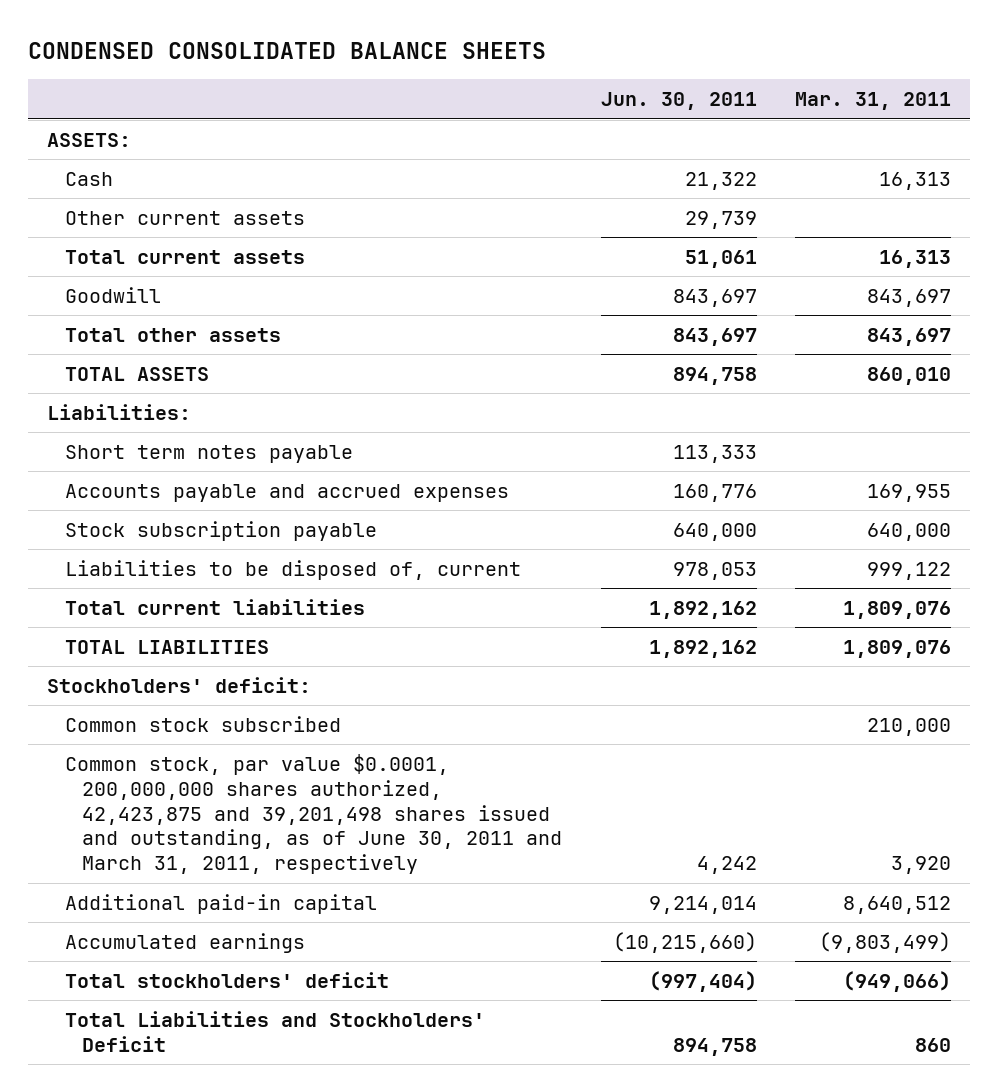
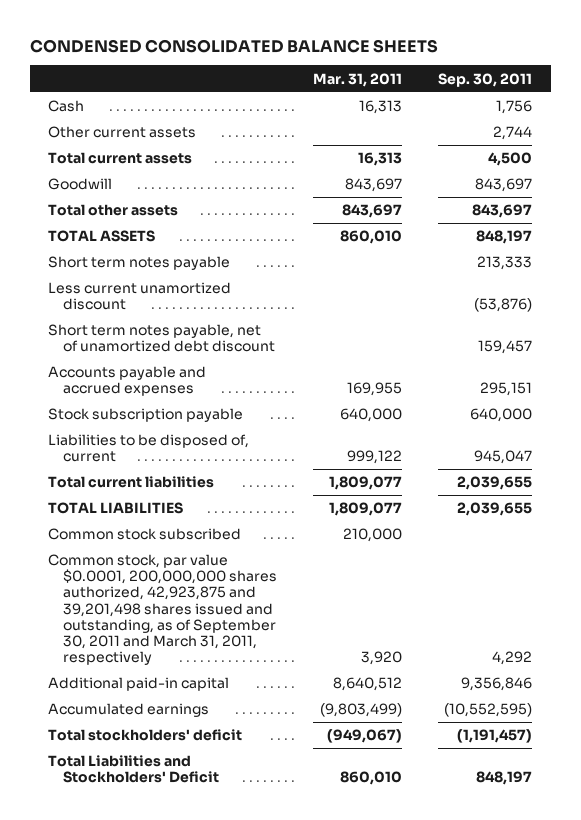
- | Jun. 30, 2011 | Mar. 31, 2011
+ | Mar. 31, 2011 | Sep. 30, 2011
- ASSETS:
- Liabilities:
+ Less current unamortized discount | | (53,876)
+ Short term notes payable, net of unamortized debt discount | | 159,457
- Total current liabilities | 1,892,162 | 1,809,076
- TOTAL LIABILITIES | 1,892,162 | 1,809,076
- Stockholders' deficit:
+ Total current liabilities | 1,809,077 | 2,039,655
+ TOTAL LIABILITIES | 1,809,077 | 2,039,655
- Common stock, par value $0.0001, 200,000,000 shares authorized, 42,423,875 and 39,201,498 shares issued and outstanding, as of June 30, 2011 and March 31, 2011, respectively | 4,242 | 3,920
+ Common stock, par value $0.0001, 200,000,000 shares authorized, 42,923,875 and 39,201,498 shares issued and outstanding, as of September 30, 2011 and March 31, 2011, respectively | 3,920 | 4,292
- Total stockholders' deficit | (997,404) | (949,066)
- Total Liabilities and Stockholders' Deficit | 894,758 | 860
+ Total stockholders' deficit | (949,067) | (1,191,457)
+ Total Liabilities and Stockholders' Deficit | 860,010 | 848,197

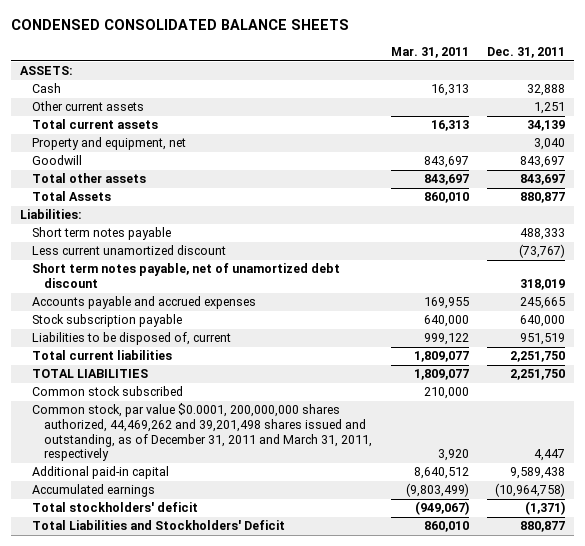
- | Mar. 31, 2011 | Sep. 30, 2011
+ | Mar. 31, 2011 | Dec. 31, 2011
+ ASSETS:
+ Property and equipment, net | | 3,040
- TOTAL ASSETS | 860,010 | 848,197
+ Total Assets | 860,010 | 880,877
+ Liabilities:
- Common stock, par value $0.0001, 200,000,000 shares authorized, 42,923,875 and 39,201,498 shares issued and outstanding, as of September 30, 2011 and March 31, 2011, respectively | 3,920 | 4,292
+ Common stock, par value $0.0001, 200,000,000 shares authorized, 44,469,262 and 39,201,498 shares issued and outstanding, as of December 31, 2011 and March 31, 2011, respectively | 3,920 | 4,447

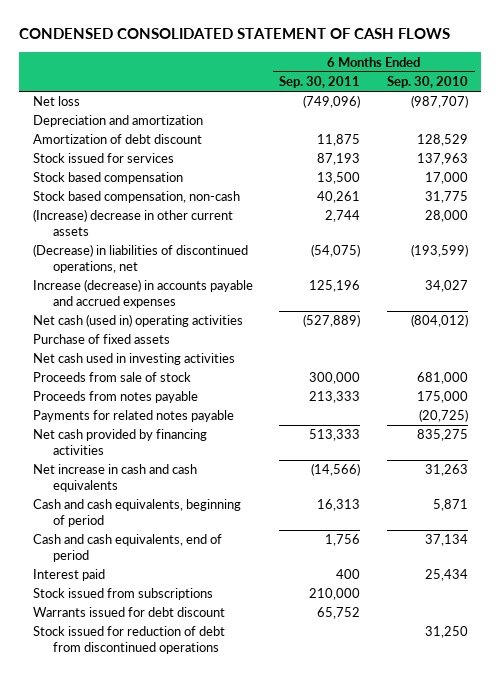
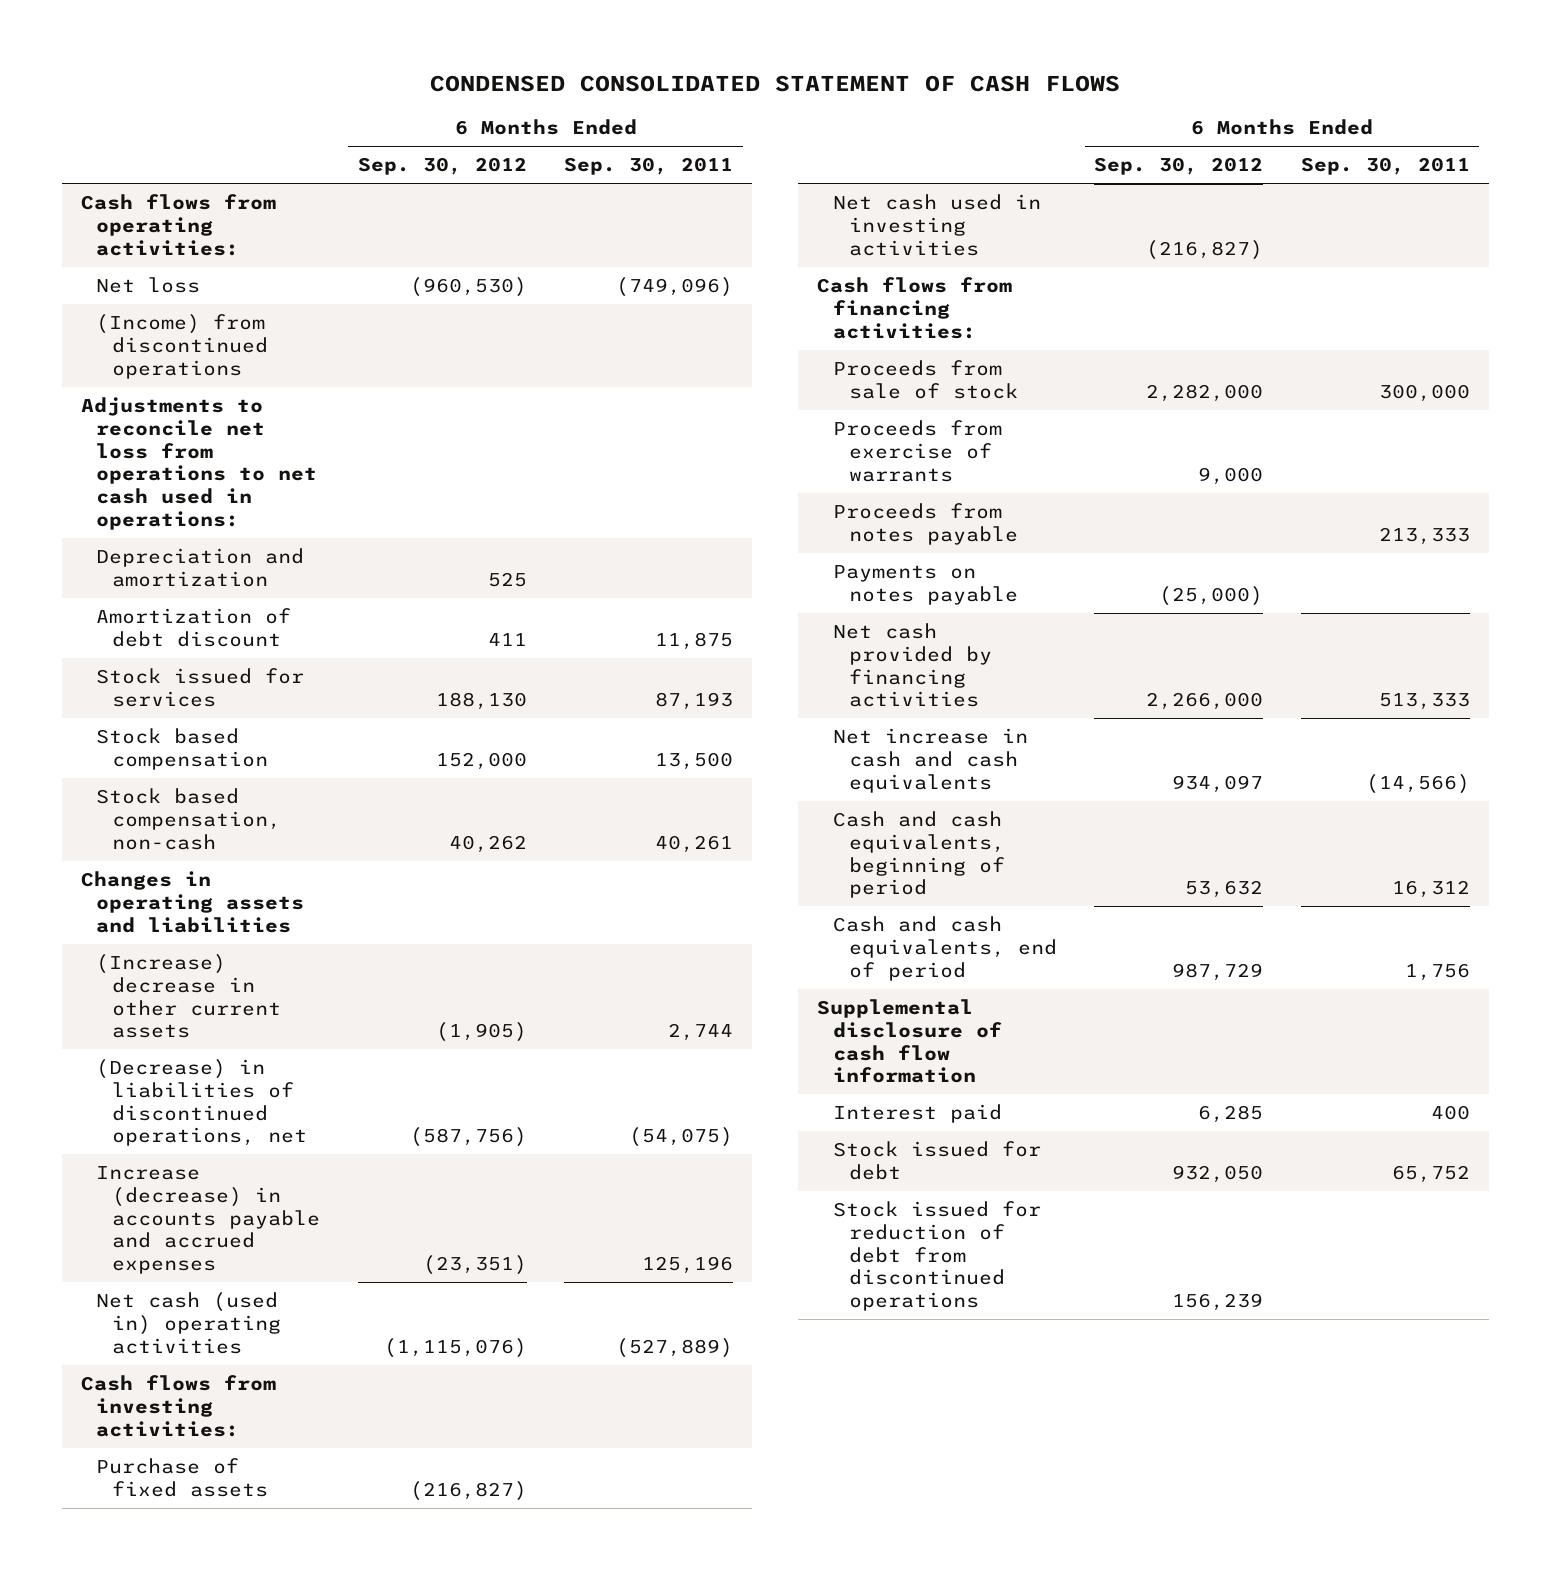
- | 6 Months Ended Sep. 30, 2011 | 6 Months Ended Sep. 30, 2010
+ | 6 Months Ended Sep. 30, 2012 | 6 Months Ended Sep. 30, 2011
+ Cash flows from operating activities:
+ (Income) from discontinued operations
+ Adjustments to reconcile net loss from operations to net cash used in operations:
+ Changes in operating assets and liabilities
+ Cash flows from investing activities:
+ Cash flows from financing activities:
+ Proceeds from exercise of warrants | 9,000 |
- Payments for related notes payable | | (20,725)
+ Payments on notes payable | (25,000) |
- Cash and cash equivalents, beginning of period | 16,313 | 5,871
+ Cash and cash equivalents, beginning of period | 53,632 | 16,312
+ Supplemental disclosure of cash flow information
- Stock issued from subscriptions | 210,000 |
- Warrants issued for debt discount | 65,752 |
+ Stock issued for debt | 932,050 | 65,752

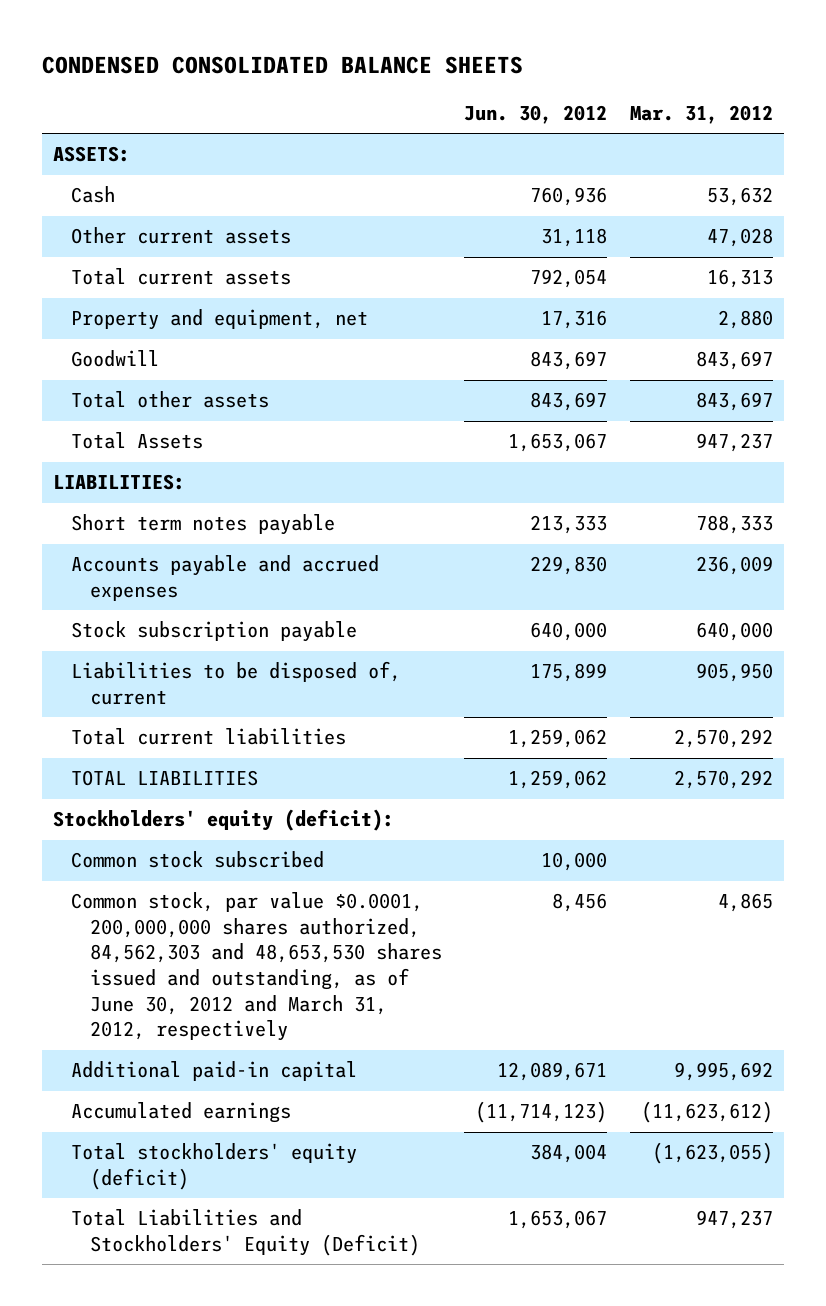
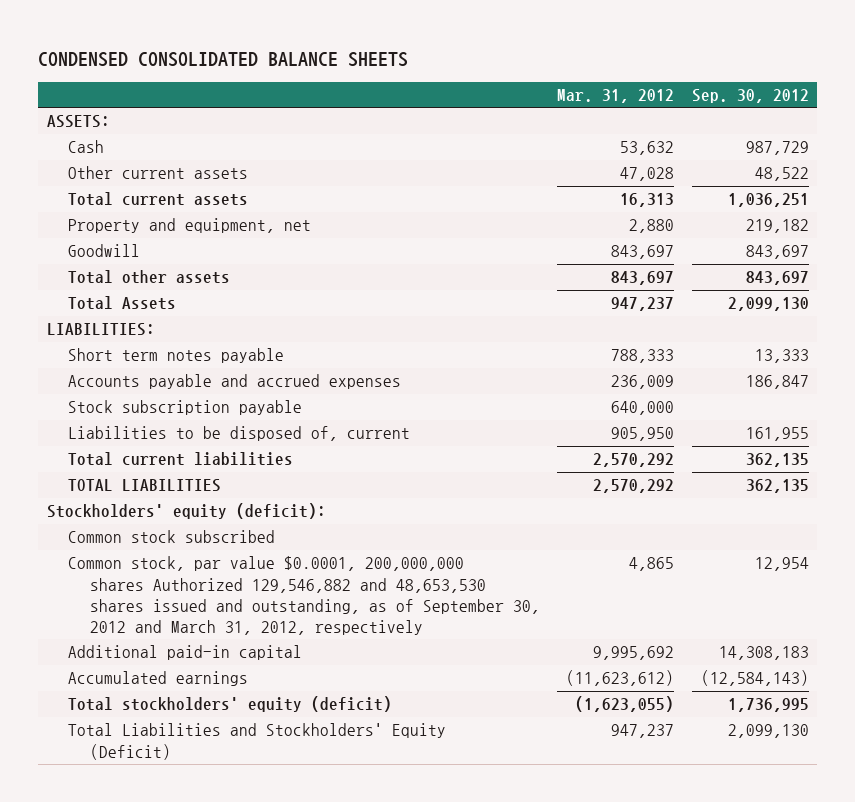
- | Jun. 30, 2012 | Mar. 31, 2012
+ | Mar. 31, 2012 | Sep. 30, 2012
- Common stock, par value $0.0001, 200,000,000 shares authorized, 84,562,303 and 48,653,530 shares issued and outstanding, as of June 30, 2012 and March 31, 2012, respectively | 8,456 | 4,865
+ Common stock, par value $0.0001, 200,000,000 shares Authorized 129,546,882 and 48,653,530 shares issued and outstanding, as of September 30, 2012 and March 31, 2012, respectively | 4,865 | 12,954

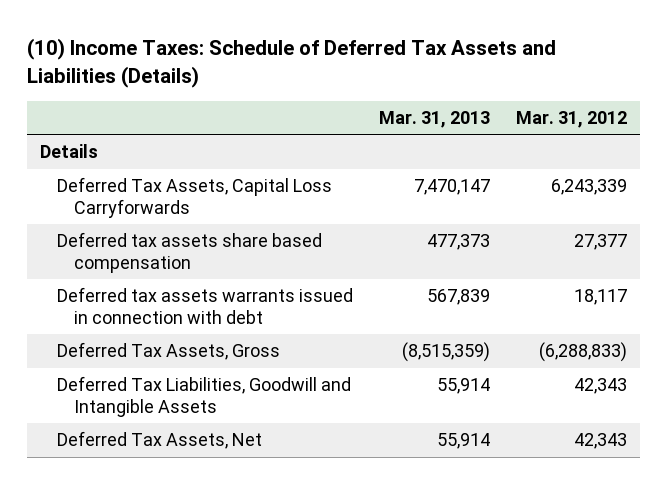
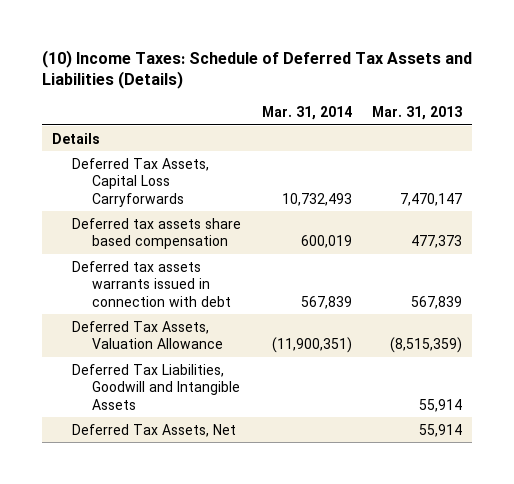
- | Mar. 31, 2013 | Mar. 31, 2012
+ | Mar. 31, 2014 | Mar. 31, 2013
- Deferred Tax Assets, Gross | (8,515,359) | (6,288,833)
+ Deferred Tax Assets, Valuation Allowance | (11,900,351) | (8,515,359)

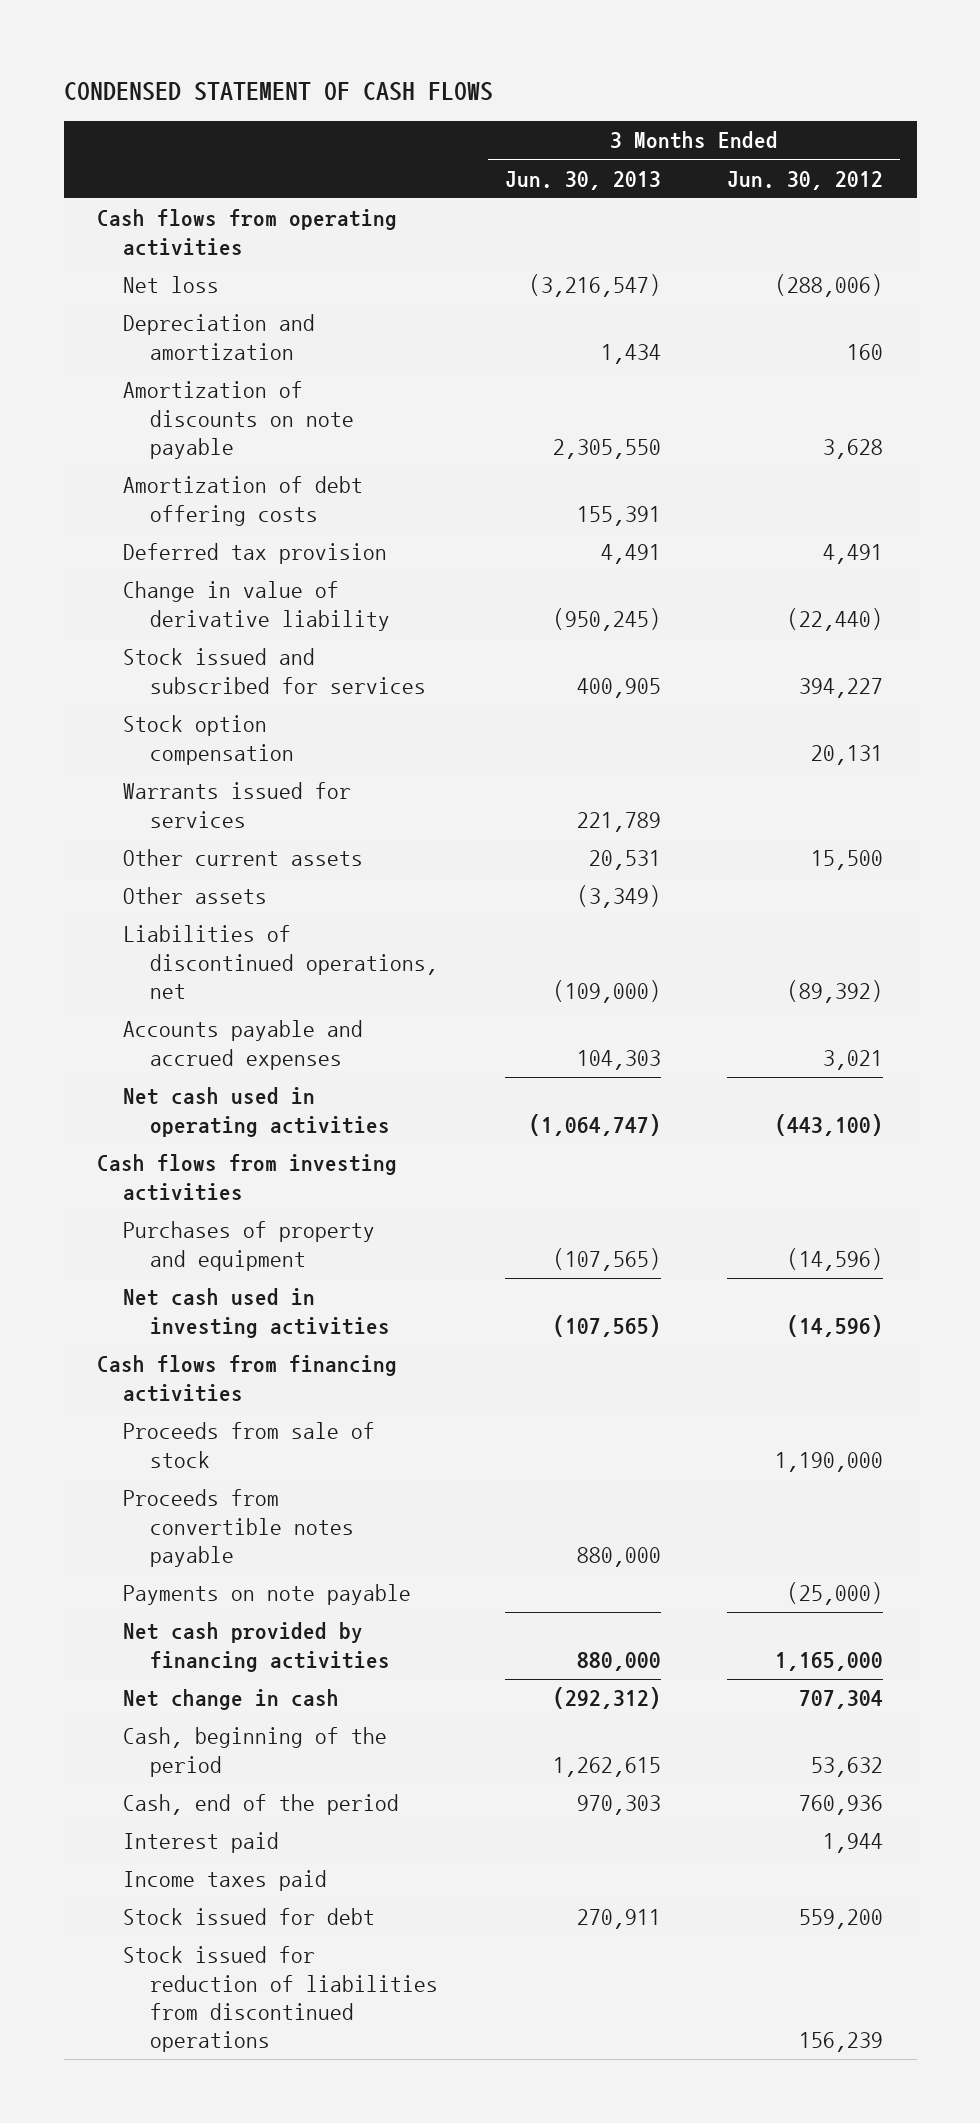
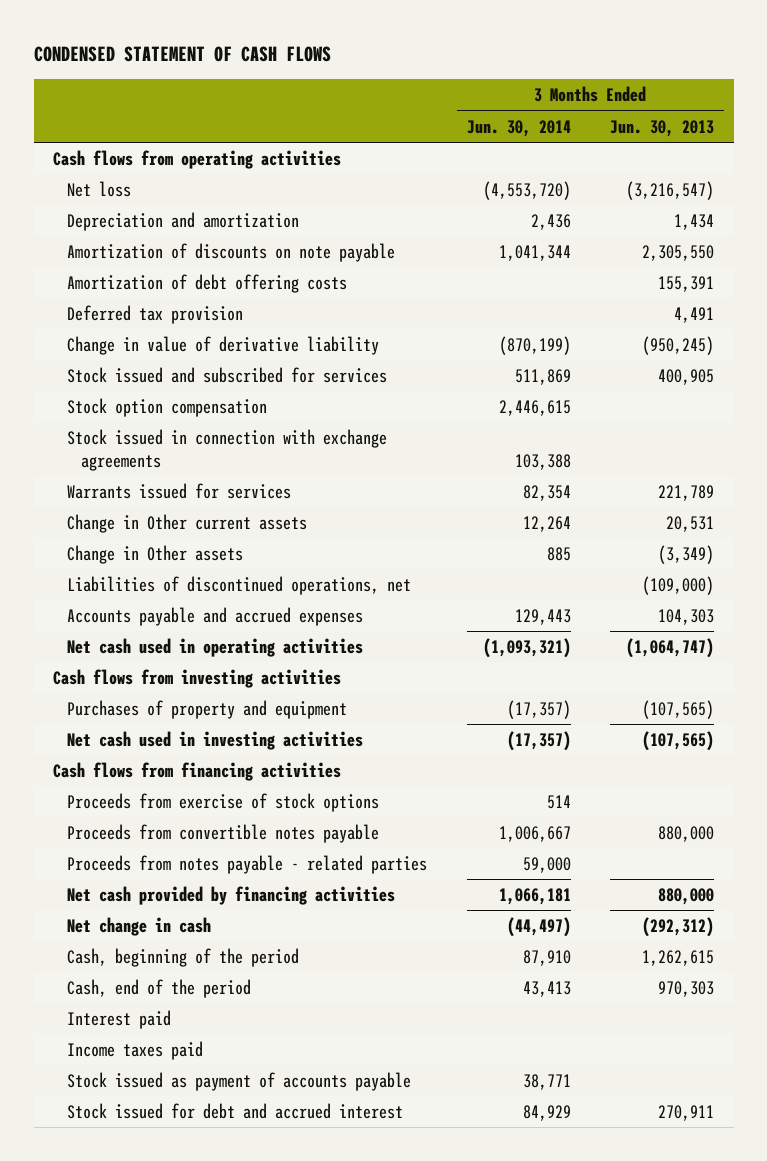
- | 3 Months Ended Jun. 30, 2013 | 3 Months Ended Jun. 30, 2012
+ | 3 Months Ended Jun. 30, 2014 | 3 Months Ended Jun. 30, 2013
+ Stock issued in connection with exchange agreements | 103,388 |
- Other current assets | 20,531 | 15,500
- Other assets | (3,349) |
+ Change in Other current assets | 12,264 | 20,531
+ Change in Other assets | 885 | (3,349)
- Proceeds from sale of stock | | 1,190,000
+ Proceeds from exercise of stock options | 514 |
- Payments on note payable | | (25,000)
+ Proceeds from notes payable - related parties | 59,000 |
- Stock issued for debt | 270,911 | 559,200
- Stock issued for reduction of liabilities from discontinued operations | | 156,239
+ Stock issued as payment of accounts payable | 38,771 |
+ Stock issued for debt and accrued interest | 84,929 | 270,911

